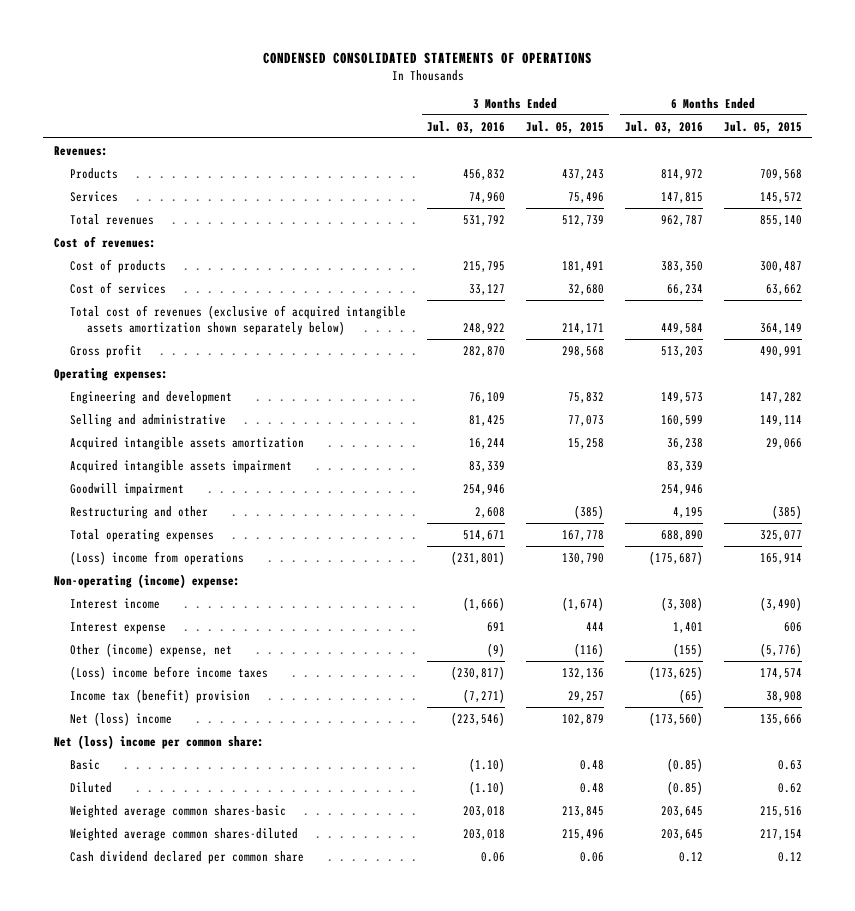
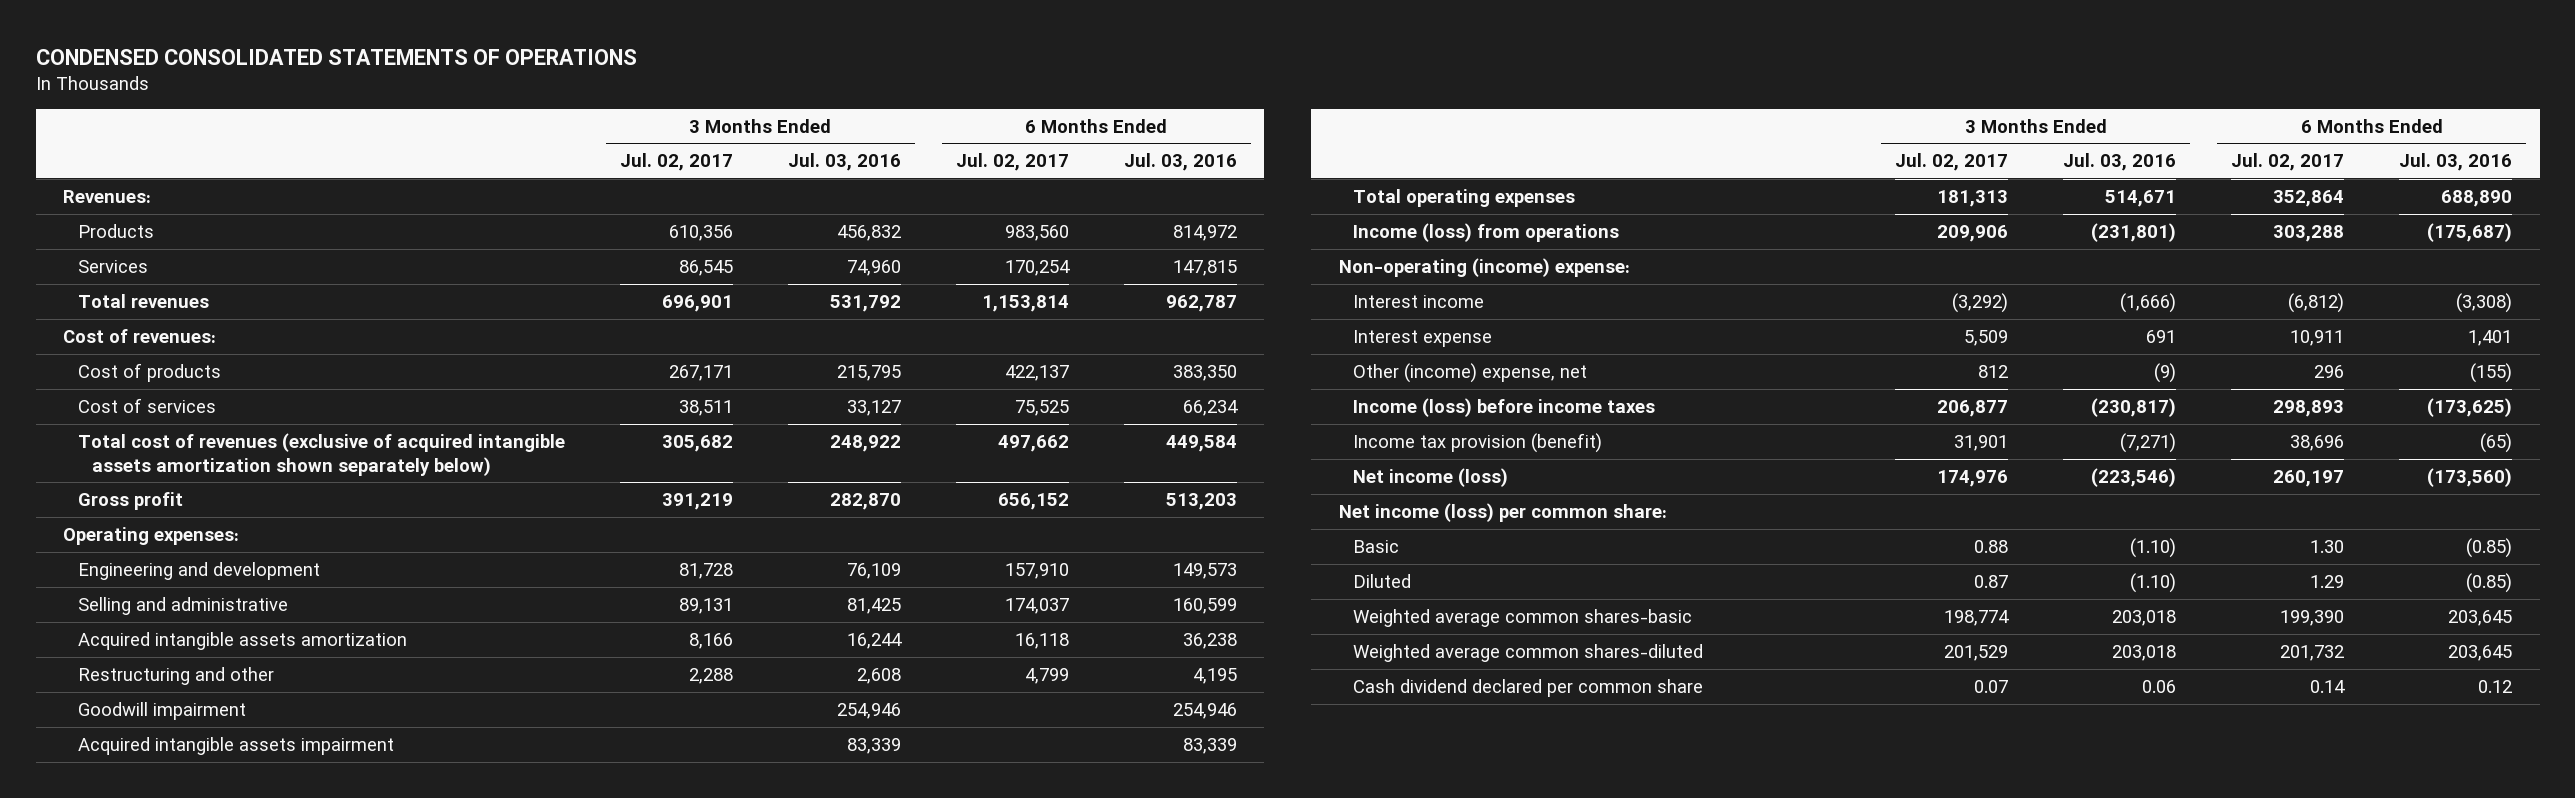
- | 3 Months Ended Jul. 03, 2016 | 3 Months Ended Jul. 05, 2015 | 6 Months Ended Jul. 03, 2016 | 6 Months Ended Jul. 05, 2015
+ | 3 Months Ended Jul. 02, 2017 | 3 Months Ended Jul. 03, 2016 | 6 Months Ended Jul. 02, 2017 | 6 Months Ended Jul. 03, 2016
moved down: Goodwill impairment | | 254,946 | | 254,946
moved down: Acquired intangible assets impairment | | 83,339 | | 83,339
- (Loss) income from operations | (231,801) | 130,790 | (175,687) | 165,914
+ Income (loss) from operations | 209,906 | (231,801) | 303,288 | (175,687)
- (Loss) income before income taxes | (230,817) | 132,136 | (173,625) | 174,574
- Income tax (benefit) provision | (7,271) | 29,257 | (65) | 38,908
- Net (loss) income | (223,546) | 102,879 | (173,560) | 135,666
- Net (loss) income per common share:
+ Income (loss) before income taxes | 206,877 | (230,817) | 298,893 | (173,625)
+ Income tax provision (benefit) | 31,901 | (7,271) | 38,696 | (65)
+ Net income (loss) | 174,976 | (223,546) | 260,197 | (173,560)
+ Net income (loss) per common share:

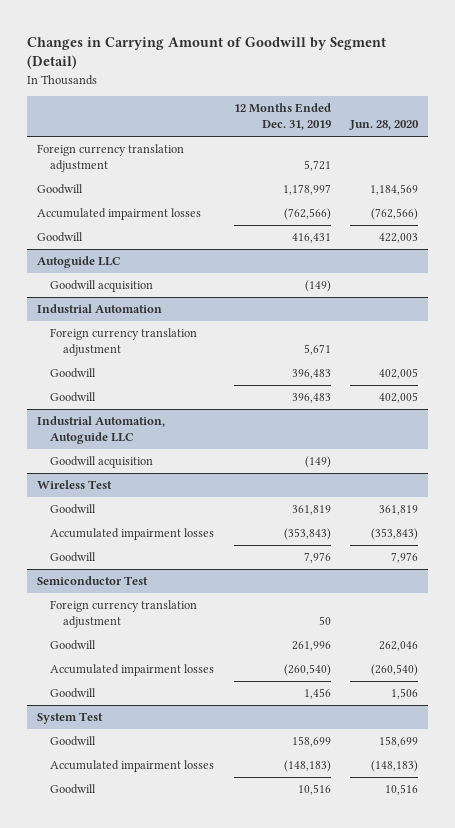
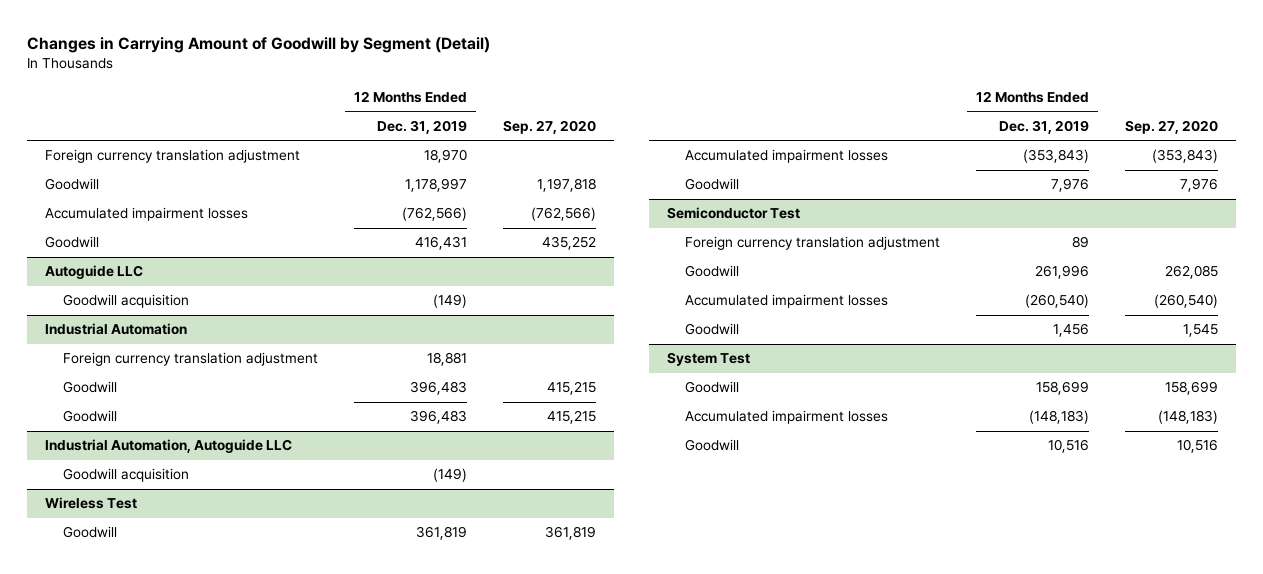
- | 12 Months Ended Dec. 31, 2019 | Jun. 28, 2020
+ | 12 Months Ended Dec. 31, 2019 | Sep. 27, 2020
- Foreign currency translation adjustment | 5,721 |
+ Foreign currency translation adjustment | 18,970 |
@ Industrial Automation
- Foreign currency translation adjustment | 5,671 |
+ Foreign currency translation adjustment | 18,881 |
@ Semiconductor Test
- Foreign currency translation adjustment | 50 |
+ Foreign currency translation adjustment | 89 |

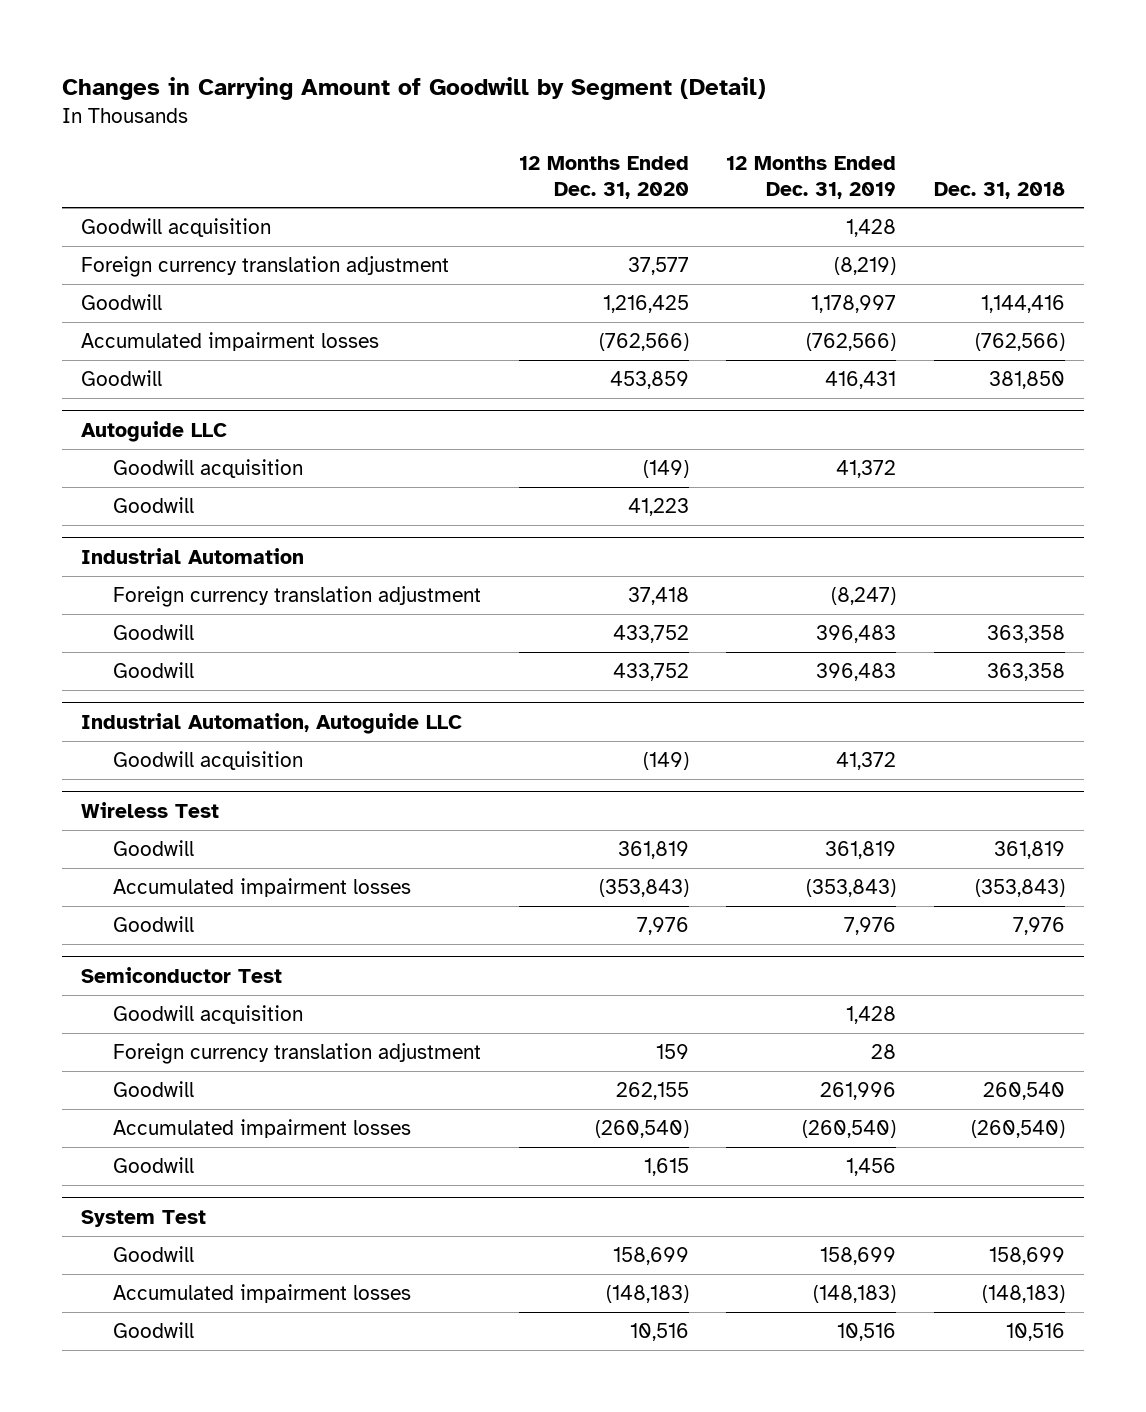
- | 12 Months Ended Dec. 31, 2019 | Sep. 27, 2020
+ | 12 Months Ended Dec. 31, 2020 | 12 Months Ended Dec. 31, 2019 | Dec. 31, 2018
- Foreign currency translation adjustment | 18,970 |
+ Goodwill acquisition | | 1,428 |
+ Foreign currency translation adjustment | 37,577 | (8,219) |
@ Autoguide LLC
- Goodwill acquisition | (149) |
+ Goodwill acquisition | (149) | 41,372 |
+ Goodwill | 41,223 | |
@ Industrial Automation
- Foreign currency translation adjustment | 18,881 |
+ Foreign currency translation adjustment | 37,418 | (8,247) |
@ Industrial Automation, Autoguide LLC
- Goodwill acquisition | (149) |
+ Goodwill acquisition | (149) | 41,372 |
@ Semiconductor Test
- Foreign currency translation adjustment | 89 |
+ Goodwill acquisition | | 1,428 |
+ Foreign currency translation adjustment | 159 | 28 |

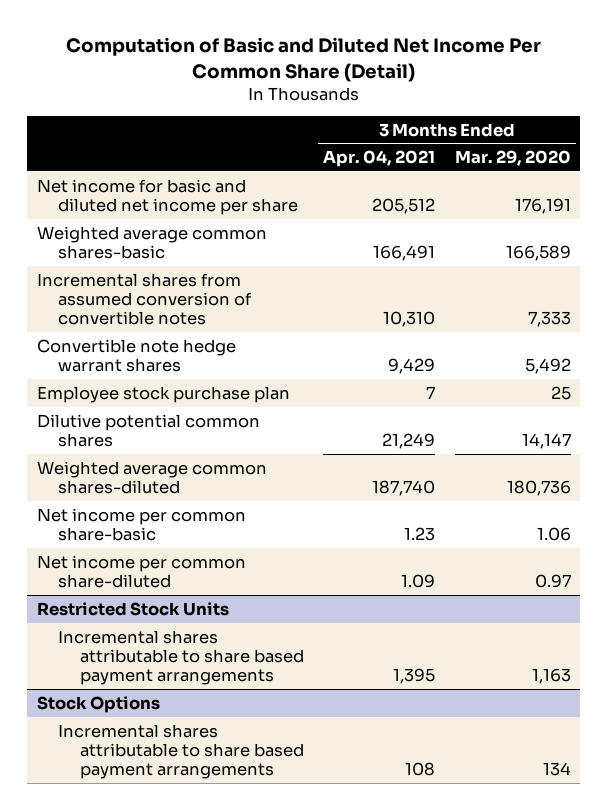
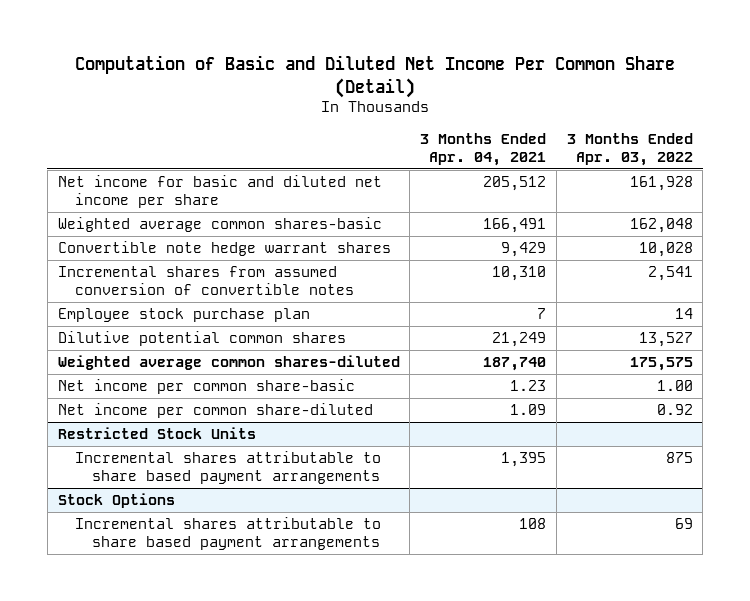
- | 3 Months Ended Apr. 04, 2021 | 3 Months Ended Mar. 29, 2020
+ | 3 Months Ended Apr. 04, 2021 | 3 Months Ended Apr. 03, 2022
moved down: Incremental shares from assumed conversion of convertible notes | 10,310 | 2,541

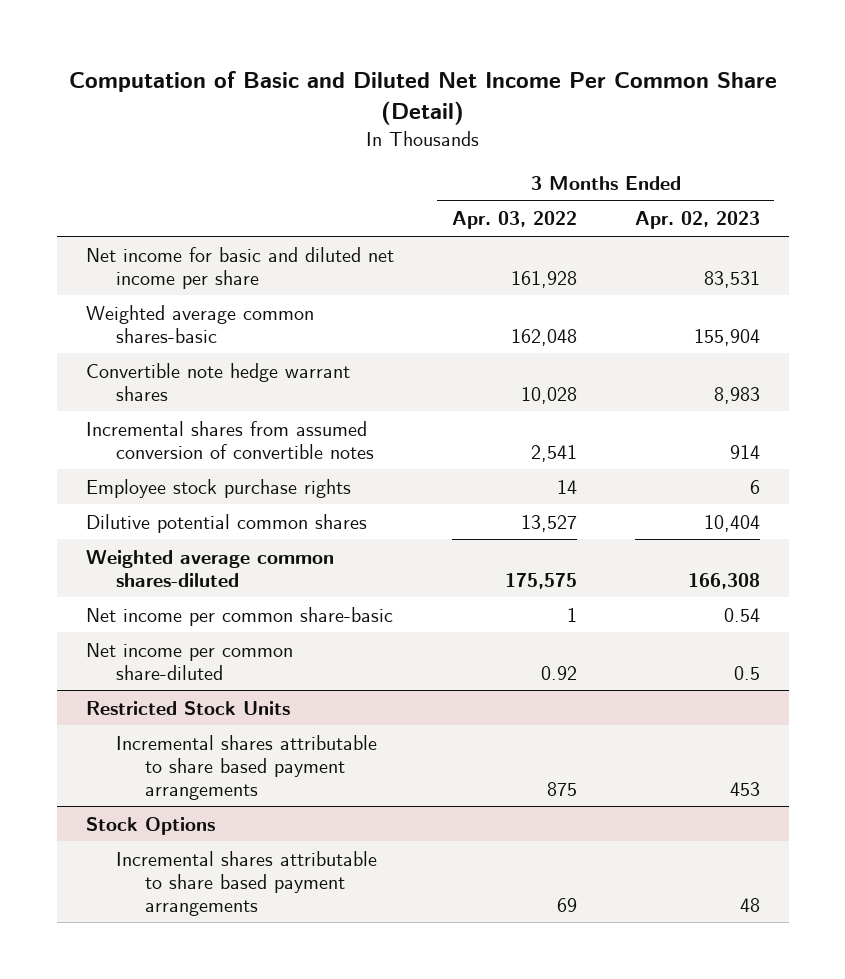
- | 3 Months Ended Apr. 04, 2021 | 3 Months Ended Apr. 03, 2022
+ | 3 Months Ended Apr. 03, 2022 | 3 Months Ended Apr. 02, 2023
- Employee stock purchase plan | 7 | 14
+ Employee stock purchase rights | 14 | 6
- Net income per common share-basic | 1.23 | 1.00
+ Net income per common share-basic | 1 | 0.54

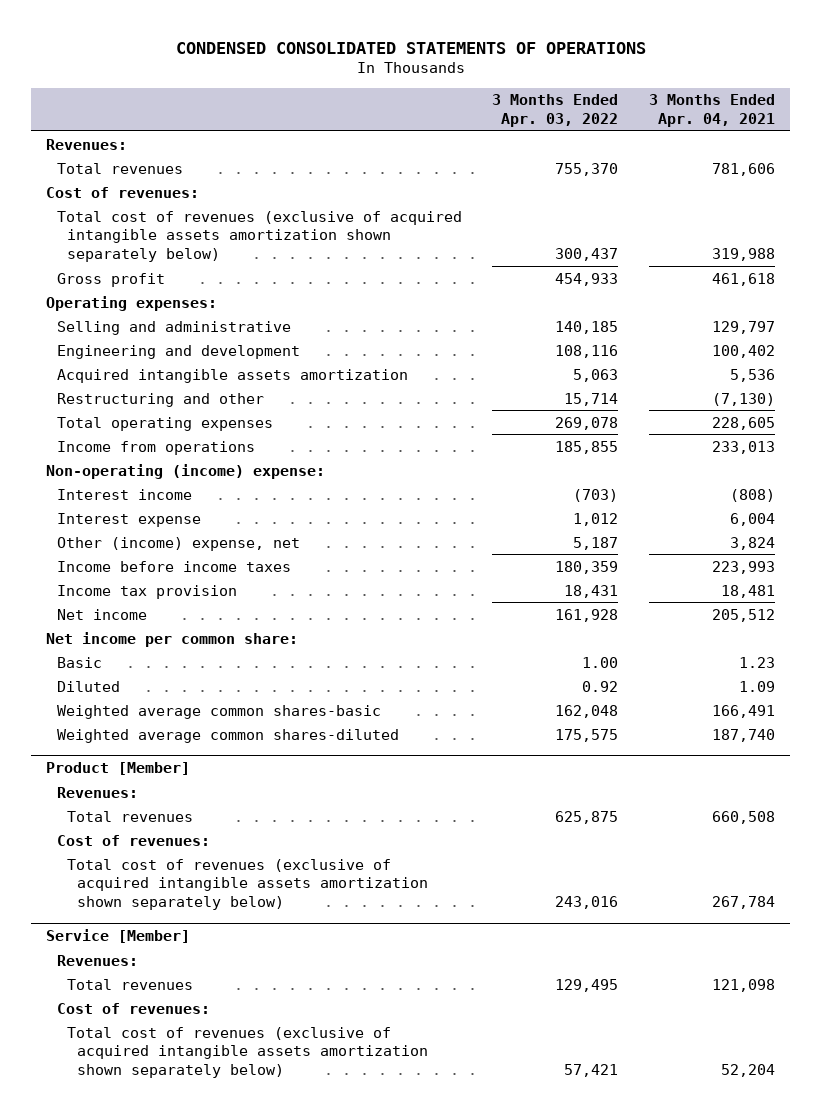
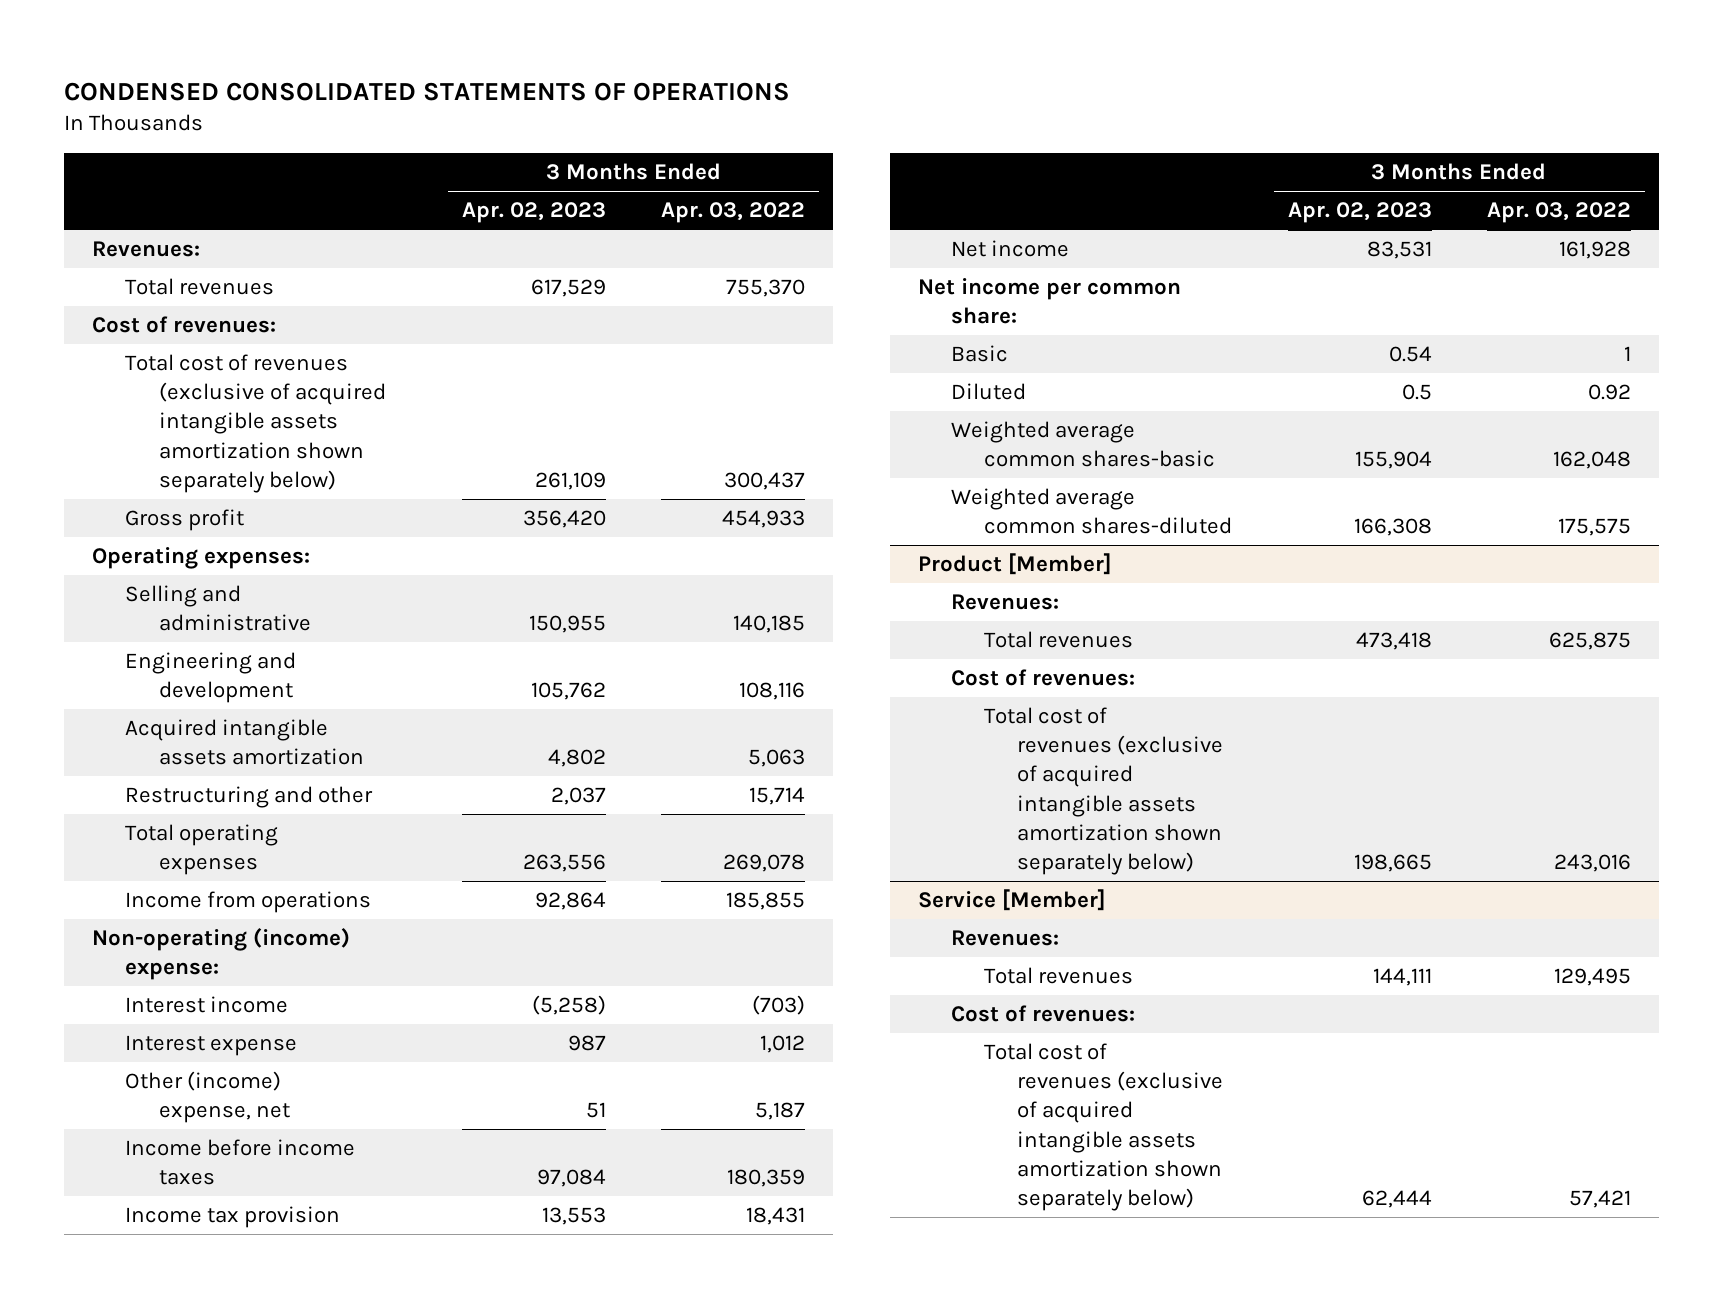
- | 3 Months Ended Apr. 03, 2022 | 3 Months Ended Apr. 04, 2021
+ | 3 Months Ended Apr. 02, 2023 | 3 Months Ended Apr. 03, 2022
- Basic | 1.00 | 1.23
+ Basic | 0.54 | 1

